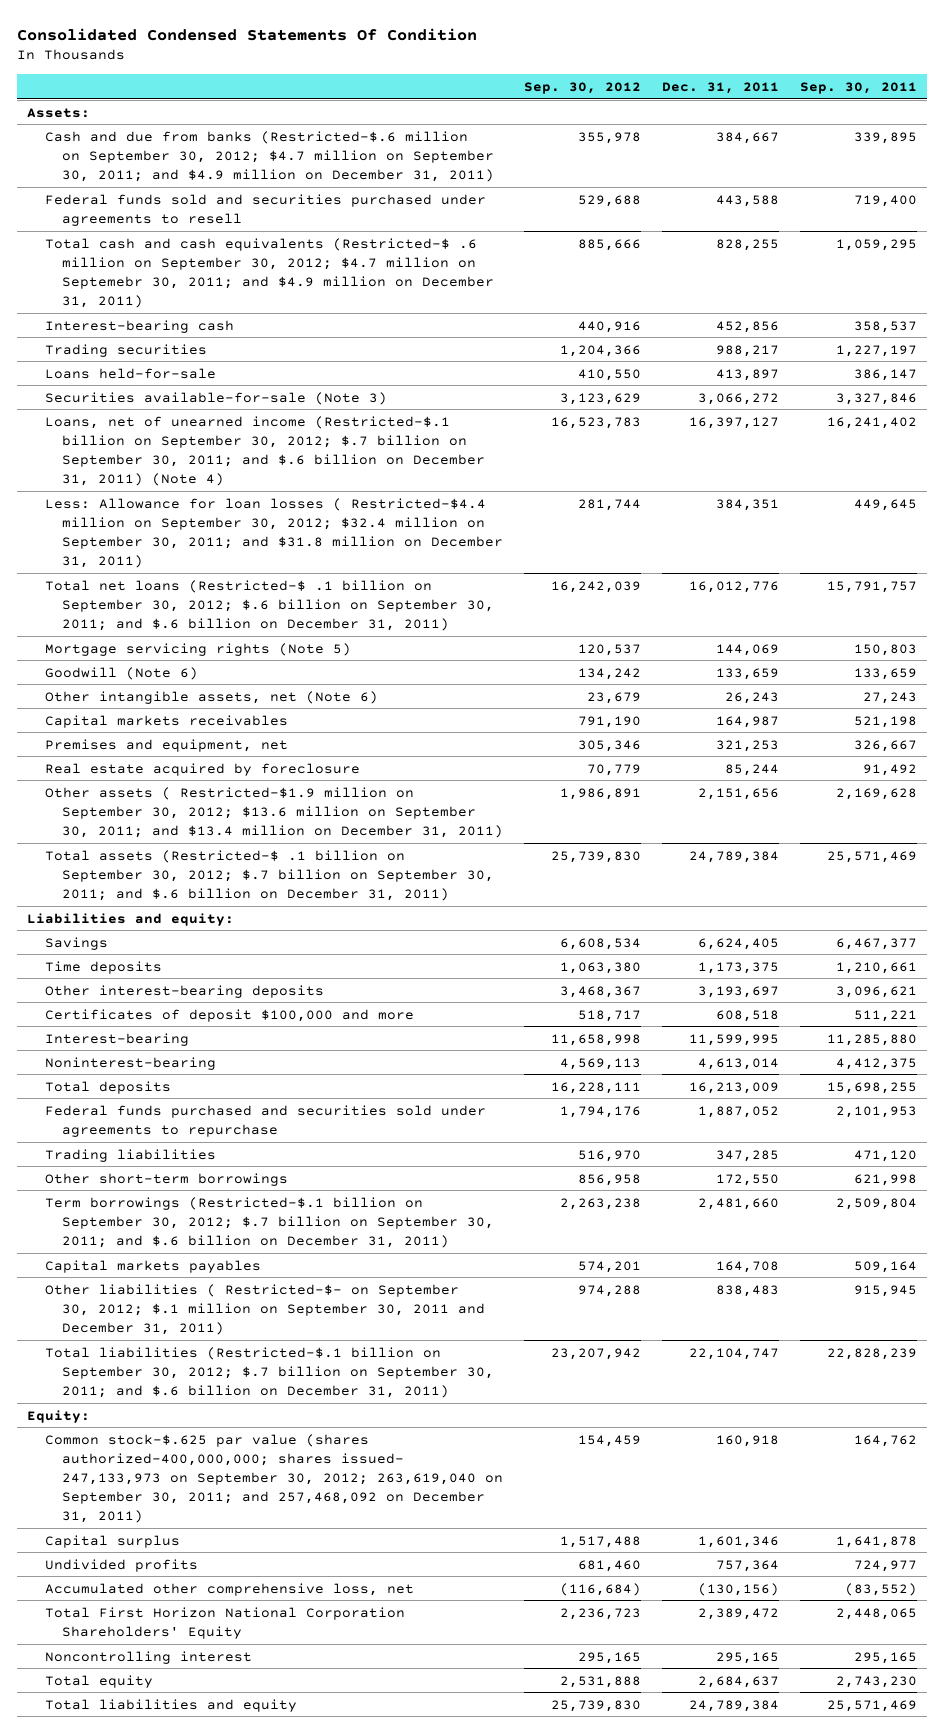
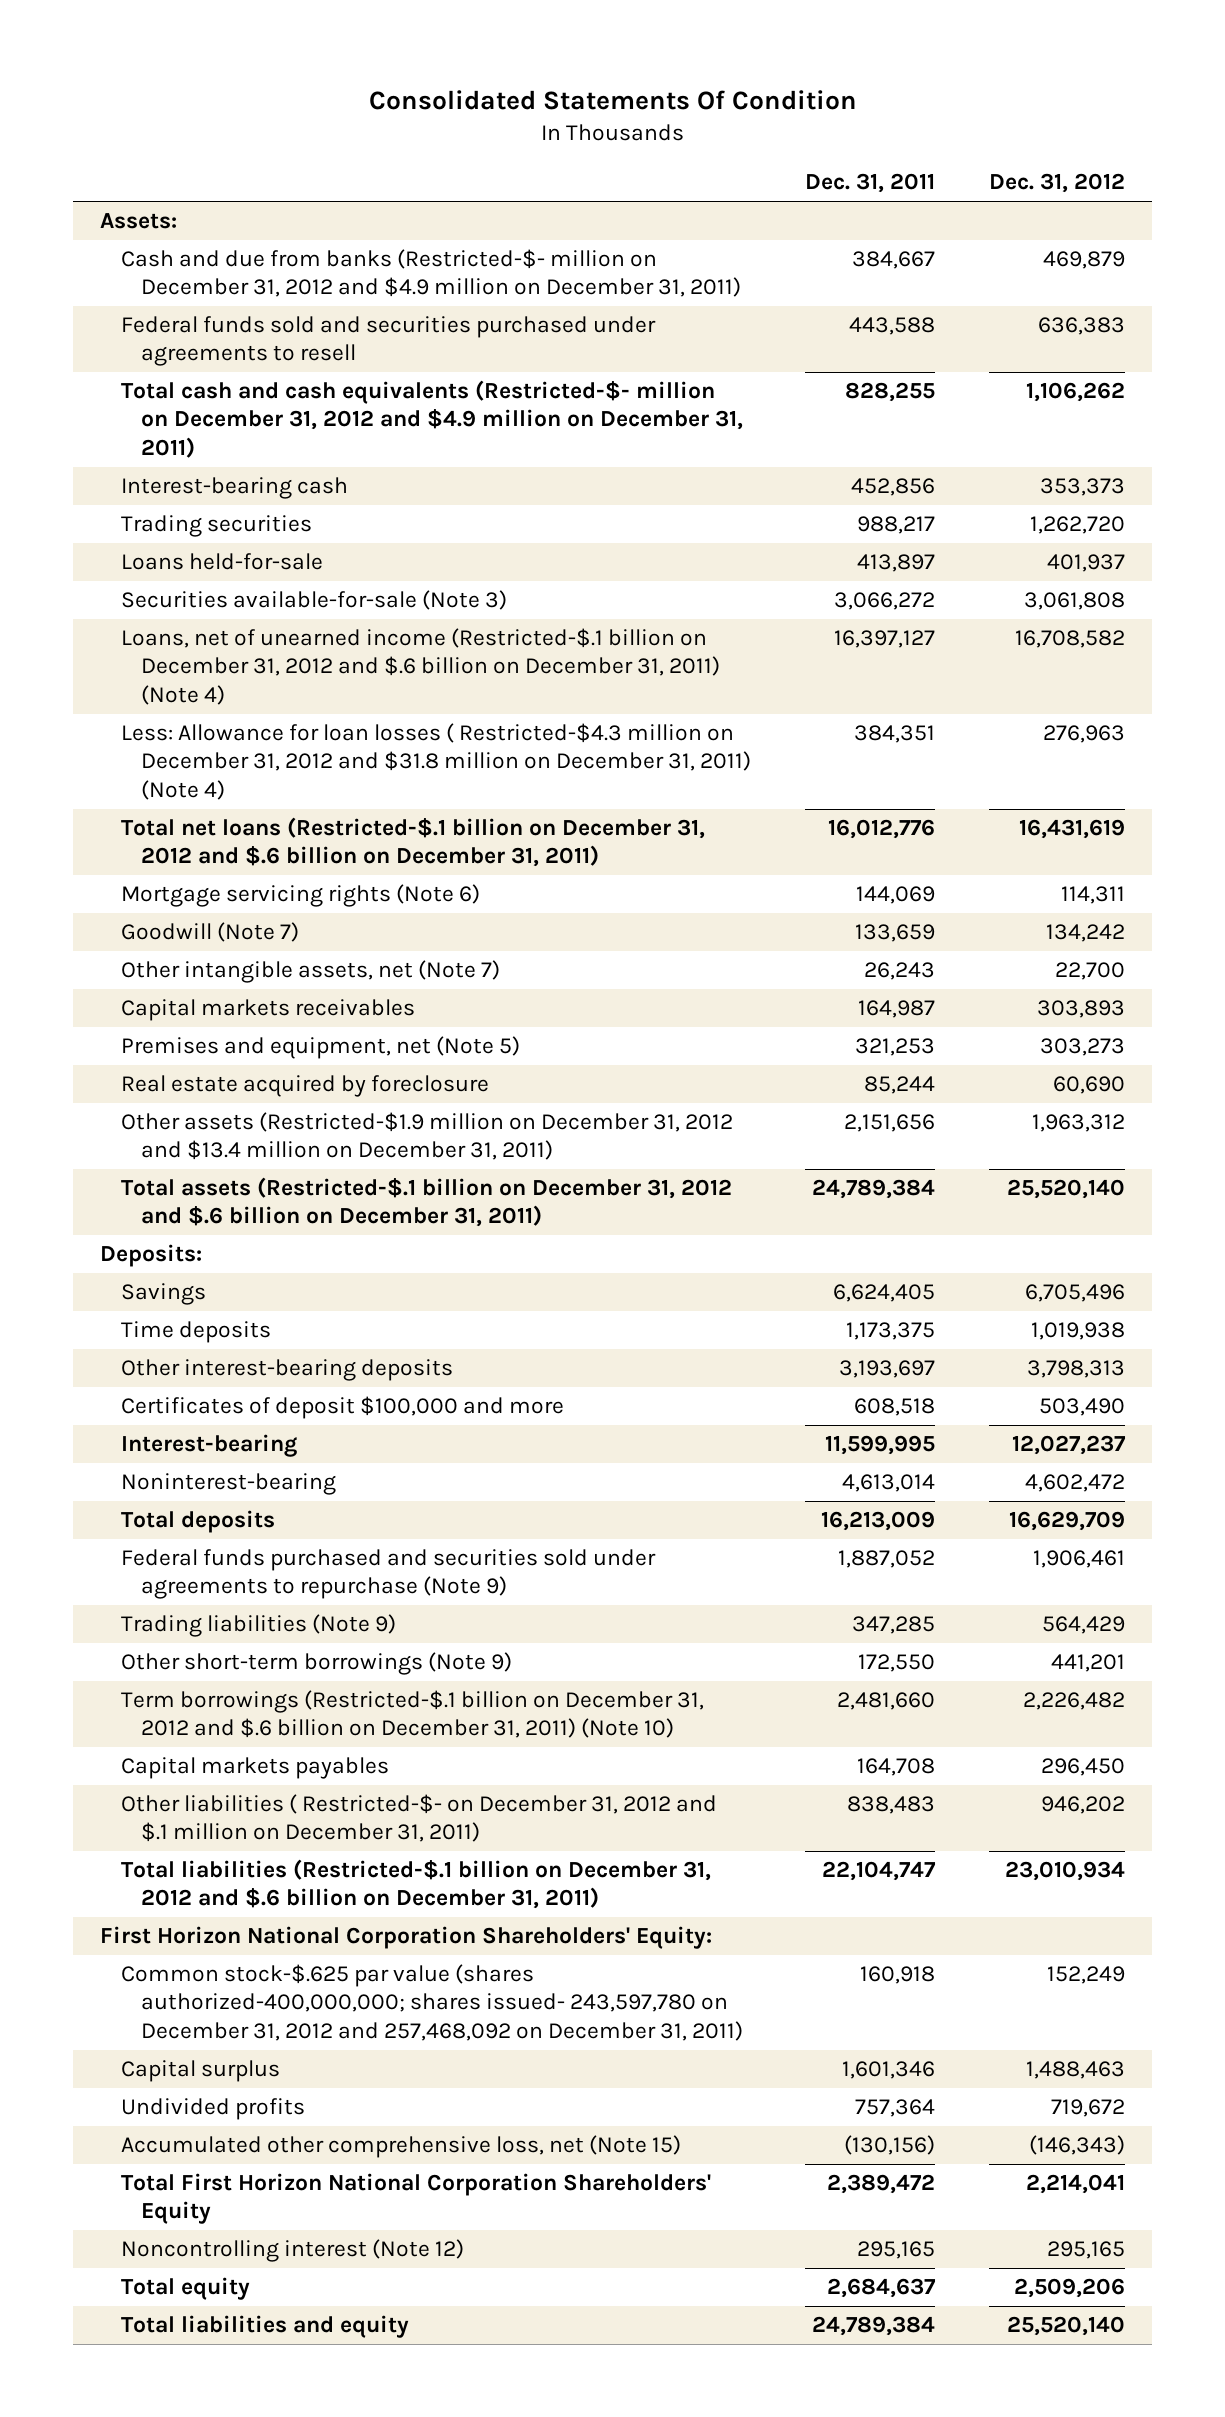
- Consolidated Condensed Statements Of Condition
+ Consolidated Statements Of Condition
- | Sep. 30, 2012 | Dec. 31, 2011 | Sep. 30, 2011
+ | Dec. 31, 2011 | Dec. 31, 2012
- Cash and due from banks (Restricted-$.6 million on September 30, 2012; $4.7 million on September 30, 2011; and $4.9 million on December 31, 2011) | 355,978 | 384,667 | 339,895
+ Cash and due from banks (Restricted-$- million on December 31, 2012 and $4.9 million on December 31, 2011) | 384,667 | 469,879
- Total cash and cash equivalents (Restricted-$ .6 million on September 30, 2012; $4.7 million on Septemebr 30, 2011; and $4.9 million on December 31, 2011) | 885,666 | 828,255 | 1,059,295
+ Total cash and cash equivalents (Restricted-$- million on December 31, 2012 and $4.9 million on December 31, 2011) | 828,255 | 1,106,262
- Loans, net of unearned income (Restricted-$.1 billion on September 30, 2012; $.7 billion on September 30, 2011; and $.6 billion on December 31, 2011) (Note 4) | 16,523,783 | 16,397,127 | 16,241,402
- Less: Allowance for loan losses ( Restricted-$4.4 million on September 30, 2012; $32.4 million on September 30, 2011; and $31.8 million on December 31, 2011) | 281,744 | 384,351 | 449,645
- Total net loans (Restricted-$ .1 billion on September 30, 2012; $.6 billion on September 30, 2011; and $.6 billion on December 31, 2011) | 16,242,039 | 16,012,776 | 15,791,757
- Mortgage servicing rights (Note 5) | 120,537 | 144,069 | 150,803
- Goodwill (Note 6) | 134,242 | 133,659 | 133,659
- Other intangible assets, net (Note 6) | 23,679 | 26,243 | 27,243
+ Loans, net of unearned income (Restricted-$.1 billion on December 31, 2012 and $.6 billion on December 31, 2011) (Note 4) | 16,397,127 | 16,708,582
+ Less: Allowance for loan losses ( Restricted-$4.3 million on December 31, 2012 and $31.8 million on December 31, 2011) (Note 4) | 384,351 | 276,963
+ Total net loans (Restricted-$.1 billion on December 31, 2012 and $.6 billion on December 31, 2011) | 16,012,776 | 16,431,619
+ Mortgage servicing rights (Note 6) | 144,069 | 114,311
+ Goodwill (Note 7) | 133,659 | 134,242
+ Other intangible assets, net (Note 7) | 26,243 | 22,700
- Premises and equipment, net | 305,346 | 321,253 | 326,667
+ Premises and equipment, net (Note 5) | 321,253 | 303,273
- Other assets ( Restricted-$1.9 million on September 30, 2012; $13.6 million on September 30, 2011; and $13.4 million on December 31, 2011) | 1,986,891 | 2,151,656 | 2,169,628
- Total assets (Restricted-$ .1 billion on September 30, 2012; $.7 billion on September 30, 2011; and $.6 billion on December 31, 2011) | 25,739,830 | 24,789,384 | 25,571,469
- Liabilities and equity:
+ Other assets (Restricted-$1.9 million on December 31, 2012 and $13.4 million on December 31, 2011) | 2,151,656 | 1,963,312
+ Total assets (Restricted-$.1 billion on December 31, 2012 and $.6 billion on December 31, 2011) | 24,789,384 | 25,520,140
+ Deposits:
- Federal funds purchased and securities sold under agreements to repurchase | 1,794,176 | 1,887,052 | 2,101,953
- Trading liabilities | 516,970 | 347,285 | 471,120
- Other short-term borrowings | 856,958 | 172,550 | 621,998
- Term borrowings (Restricted-$.1 billion on September 30, 2012; $.7 billion on September 30, 2011; and $.6 billion on December 31, 2011) | 2,263,238 | 2,481,660 | 2,509,804
+ Federal funds purchased and securities sold under agreements to repurchase (Note 9) | 1,887,052 | 1,906,461
+ Trading liabilities (Note 9) | 347,285 | 564,429
+ Other short-term borrowings (Note 9) | 172,550 | 441,201
+ Term borrowings (Restricted-$.1 billion on December 31, 2012 and $.6 billion on December 31, 2011) (Note 10) | 2,481,660 | 2,226,482
- Other liabilities ( Restricted-$- on September 30, 2012; $.1 million on September 30, 2011 and December 31, 2011) | 974,288 | 838,483 | 915,945
- Total liabilities (Restricted-$.1 billion on September 30, 2012; $.7 billion on September 30, 2011; and $.6 billion on December 31, 2011) | 23,207,942 | 22,104,747 | 22,828,239
- Equity:
- Common stock-$.625 par value (shares authorized-400,000,000; shares issued- 247,133,973 on September 30, 2012; 263,619,040 on September 30, 2011; and 257,468,092 on December 31, 2011) | 154,459 | 160,918 | 164,762
+ Other liabilities ( Restricted-$- on December 31, 2012 and $.1 million on December 31, 2011) | 838,483 | 946,202
+ Total liabilities (Restricted-$.1 billion on December 31, 2012 and $.6 billion on December 31, 2011) | 22,104,747 | 23,010,934
+ First Horizon National Corporation Shareholders' Equity:
+ Common stock-$.625 par value (shares authorized-400,000,000; shares issued- 243,597,780 on December 31, 2012 and 257,468,092 on December 31, 2011) | 160,918 | 152,249
- Accumulated other comprehensive loss, net | (116,684) | (130,156) | (83,552)
+ Accumulated other comprehensive loss, net (Note 15) | (130,156) | (146,343)
- Noncontrolling interest | 295,165 | 295,165 | 295,165
+ Noncontrolling interest (Note 12) | 295,165 | 295,165

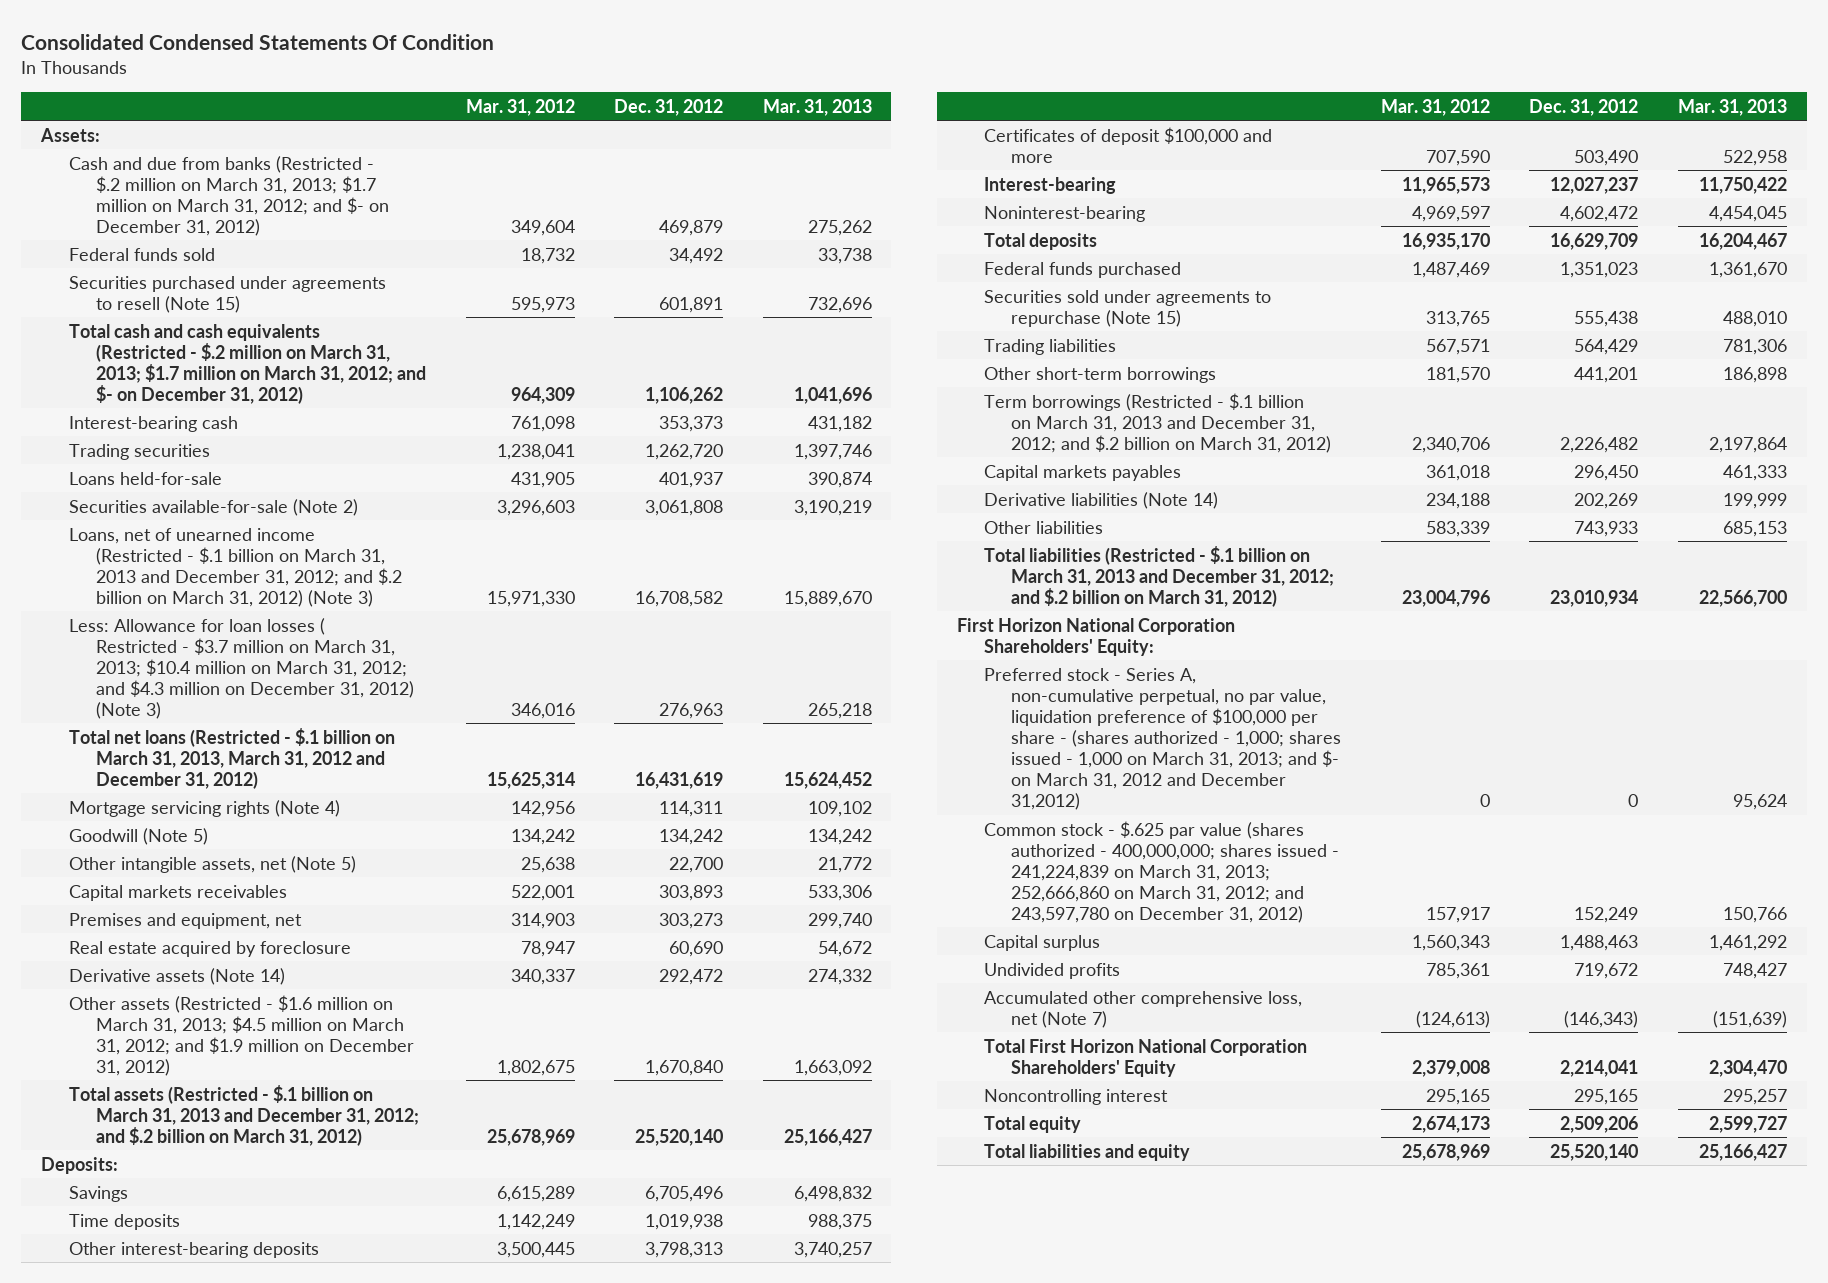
- Consolidated Statements Of Condition
+ Consolidated Condensed Statements Of Condition
- | Dec. 31, 2011 | Dec. 31, 2012
+ | Mar. 31, 2012 | Dec. 31, 2012 | Mar. 31, 2013
- Cash and due from banks (Restricted-$- million on December 31, 2012 and $4.9 million on December 31, 2011) | 384,667 | 469,879
- Federal funds sold and securities purchased under agreements to resell | 443,588 | 636,383
- Total cash and cash equivalents (Restricted-$- million on December 31, 2012 and $4.9 million on December 31, 2011) | 828,255 | 1,106,262
+ Cash and due from banks (Restricted - $.2 million on March 31, 2013; $1.7 million on March 31, 2012; and $- on December 31, 2012) | 349,604 | 469,879 | 275,262
+ Federal funds sold | 18,732 | 34,492 | 33,738
+ Securities purchased under agreements to resell (Note 15) | 595,973 | 601,891 | 732,696
+ Total cash and cash equivalents (Restricted - $.2 million on March 31, 2013; $1.7 million on March 31, 2012; and $- on December 31, 2012) | 964,309 | 1,106,262 | 1,041,696
- Securities available-for-sale (Note 3) | 3,066,272 | 3,061,808
- Loans, net of unearned income (Restricted-$.1 billion on December 31, 2012 and $.6 billion on December 31, 2011) (Note 4) | 16,397,127 | 16,708,582
- Less: Allowance for loan losses ( Restricted-$4.3 million on December 31, 2012 and $31.8 million on December 31, 2011) (Note 4) | 384,351 | 276,963
- Total net loans (Restricted-$.1 billion on December 31, 2012 and $.6 billion on December 31, 2011) | 16,012,776 | 16,431,619
- Mortgage servicing rights (Note 6) | 144,069 | 114,311
- Goodwill (Note 7) | 133,659 | 134,242
- Other intangible assets, net (Note 7) | 26,243 | 22,700
+ Securities available-for-sale (Note 2) | 3,296,603 | 3,061,808 | 3,190,219
+ Loans, net of unearned income (Restricted - $.1 billion on March 31, 2013 and December 31, 2012; and $.2 billion on March 31, 2012) (Note 3) | 15,971,330 | 16,708,582 | 15,889,670
+ Less: Allowance for loan losses ( Restricted - $3.7 million on March 31, 2013; $10.4 million on March 31, 2012; and $4.3 million on December 31, 2012) (Note 3) | 346,016 | 276,963 | 265,218
+ Total net loans (Restricted - $.1 billion on March 31, 2013, March 31, 2012 and December 31, 2012) | 15,625,314 | 16,431,619 | 15,624,452
+ Mortgage servicing rights (Note 4) | 142,956 | 114,311 | 109,102
+ Goodwill (Note 5) | 134,242 | 134,242 | 134,242
+ Other intangible assets, net (Note 5) | 25,638 | 22,700 | 21,772
- Premises and equipment, net (Note 5) | 321,253 | 303,273
+ Premises and equipment, net | 314,903 | 303,273 | 299,740
- Other assets (Restricted-$1.9 million on December 31, 2012 and $13.4 million on December 31, 2011) | 2,151,656 | 1,963,312
- Total assets (Restricted-$.1 billion on December 31, 2012 and $.6 billion on December 31, 2011) | 24,789,384 | 25,520,140
+ Derivative assets (Note 14) | 340,337 | 292,472 | 274,332
+ Other assets (Restricted - $1.6 million on March 31, 2013; $4.5 million on March 31, 2012; and $1.9 million on December 31, 2012) | 1,802,675 | 1,670,840 | 1,663,092
+ Total assets (Restricted - $.1 billion on March 31, 2013 and December 31, 2012; and $.2 billion on March 31, 2012) | 25,678,969 | 25,520,140 | 25,166,427
- Federal funds purchased and securities sold under agreements to repurchase (Note 9) | 1,887,052 | 1,906,461
- Trading liabilities (Note 9) | 347,285 | 564,429
- Other short-term borrowings (Note 9) | 172,550 | 441,201
- Term borrowings (Restricted-$.1 billion on December 31, 2012 and $.6 billion on December 31, 2011) (Note 10) | 2,481,660 | 2,226,482
+ Federal funds purchased | 1,487,469 | 1,351,023 | 1,361,670
+ Securities sold under agreements to repurchase (Note 15) | 313,765 | 555,438 | 488,010
+ Trading liabilities | 567,571 | 564,429 | 781,306
+ Other short-term borrowings | 181,570 | 441,201 | 186,898
+ Term borrowings (Restricted - $.1 billion on March 31, 2013 and December 31, 2012; and $.2 billion on March 31, 2012) | 2,340,706 | 2,226,482 | 2,197,864
- Other liabilities ( Restricted-$- on December 31, 2012 and $.1 million on December 31, 2011) | 838,483 | 946,202
- Total liabilities (Restricted-$.1 billion on December 31, 2012 and $.6 billion on December 31, 2011) | 22,104,747 | 23,010,934
+ Derivative liabilities (Note 14) | 234,188 | 202,269 | 199,999
+ Other liabilities | 583,339 | 743,933 | 685,153
+ Total liabilities (Restricted - $.1 billion on March 31, 2013 and December 31, 2012; and $.2 billion on March 31, 2012) | 23,004,796 | 23,010,934 | 22,566,700
- Common stock-$.625 par value (shares authorized-400,000,000; shares issued- 243,597,780 on December 31, 2012 and 257,468,092 on December 31, 2011) | 160,918 | 152,249
+ Preferred stock - Series A, non-cumulative perpetual, no par value, liquidation preference of $100,000 per share - (shares authorized - 1,000; shares issued - 1,000 on March 31, 2013; and $- on March 31, 2012 and December 31,2012) | 0 | 0 | 95,624
+ Common stock - $.625 par value (shares authorized - 400,000,000; shares issued - 241,224,839 on March 31, 2013; 252,666,860 on March 31, 2012; and 243,597,780 on December 31, 2012) | 157,917 | 152,249 | 150,766
- Accumulated other comprehensive loss, net (Note 15) | (130,156) | (146,343)
+ Accumulated other comprehensive loss, net (Note 7) | (124,613) | (146,343) | (151,639)
- Noncontrolling interest (Note 12) | 295,165 | 295,165
+ Noncontrolling interest | 295,165 | 295,165 | 295,257

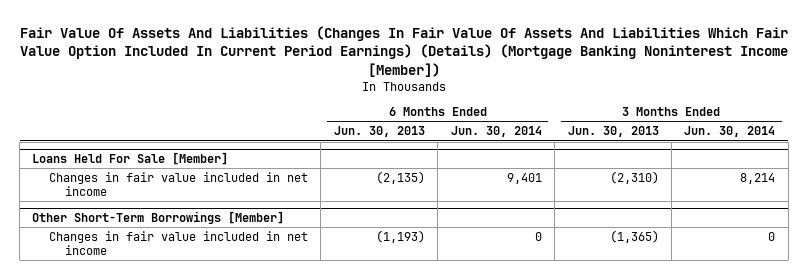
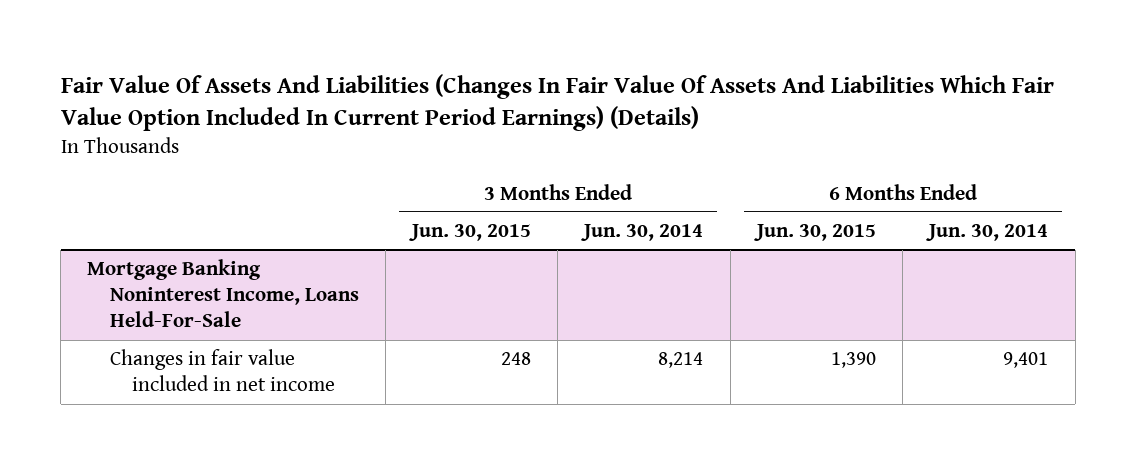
- Fair Value Of Assets And Liabilities (Changes In Fair Value Of Assets And Liabilities Which Fair Value Option Included In Current Period Earnings) (Details) (Mortgage Banking Noninterest Income [Member])
+ Fair Value Of Assets And Liabilities (Changes In Fair Value Of Assets And Liabilities Which Fair Value Option Included In Current Period Earnings) (Details)
- | 6 Months Ended Jun. 30, 2013 | 6 Months Ended Jun. 30, 2014 | 3 Months Ended Jun. 30, 2013 | 3 Months Ended Jun. 30, 2014
+ | 3 Months Ended Jun. 30, 2015 | 3 Months Ended Jun. 30, 2014 | 6 Months Ended Jun. 30, 2015 | 6 Months Ended Jun. 30, 2014
- Loans Held For Sale [Member]
+ Mortgage Banking Noninterest Income, Loans Held-For-Sale
- Other Short-Term Borrowings [Member]
- Changes in fair value included in net income | (1,193) | 0 | (1,365) | 0

